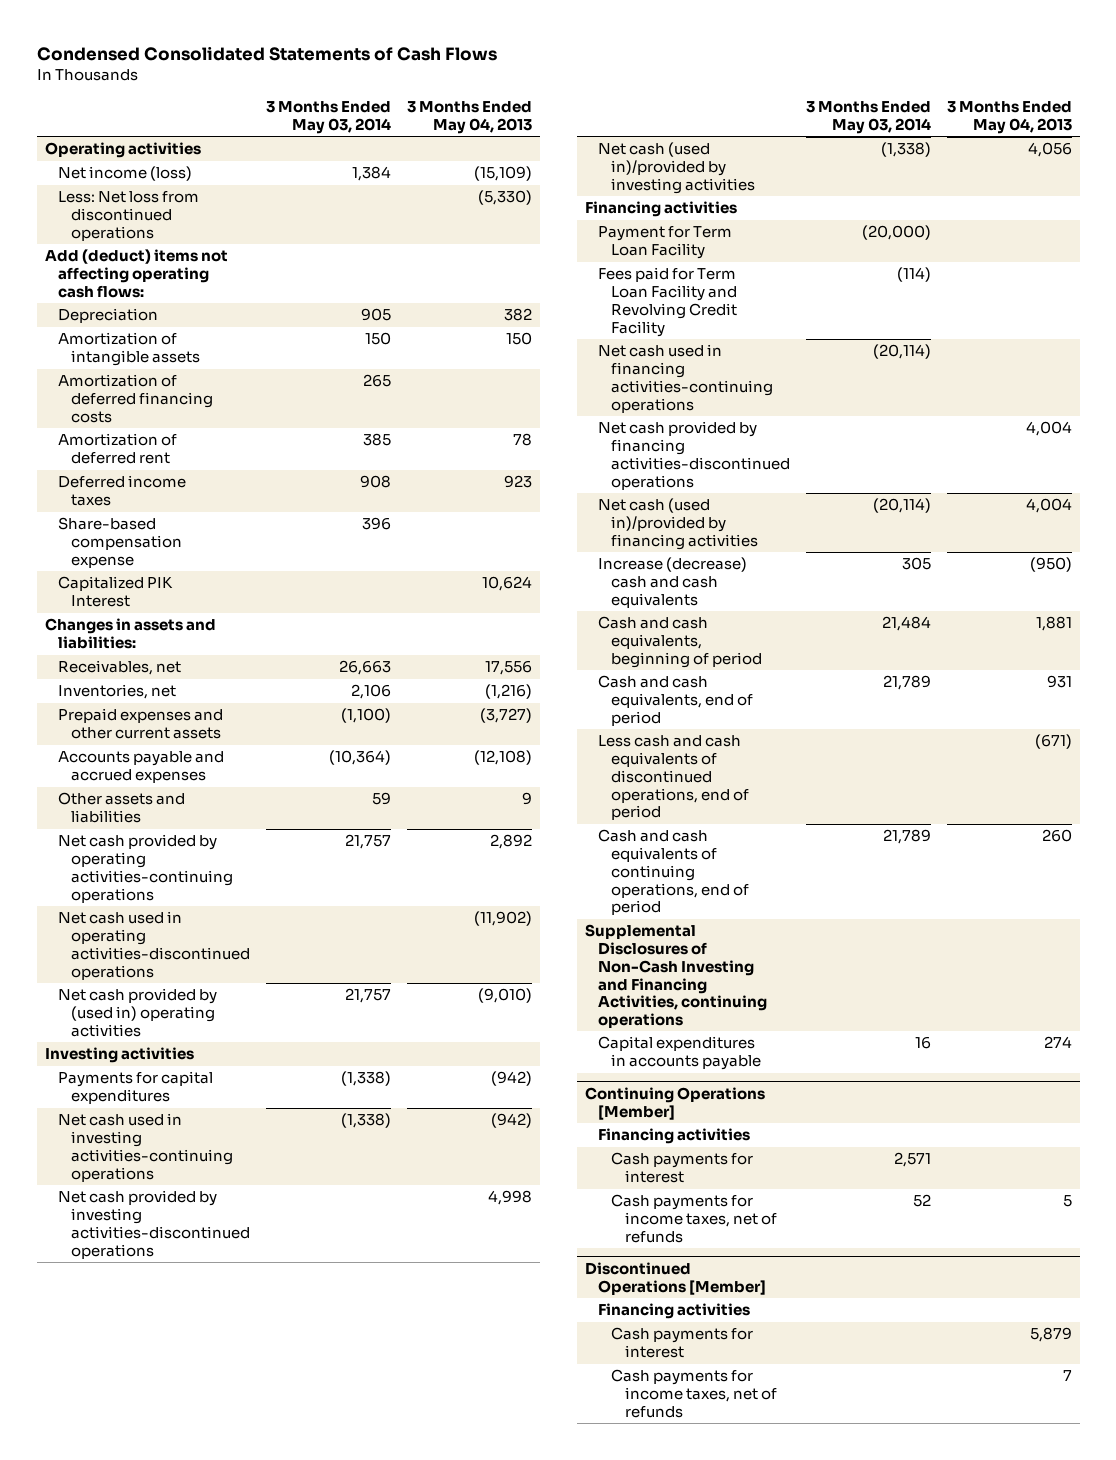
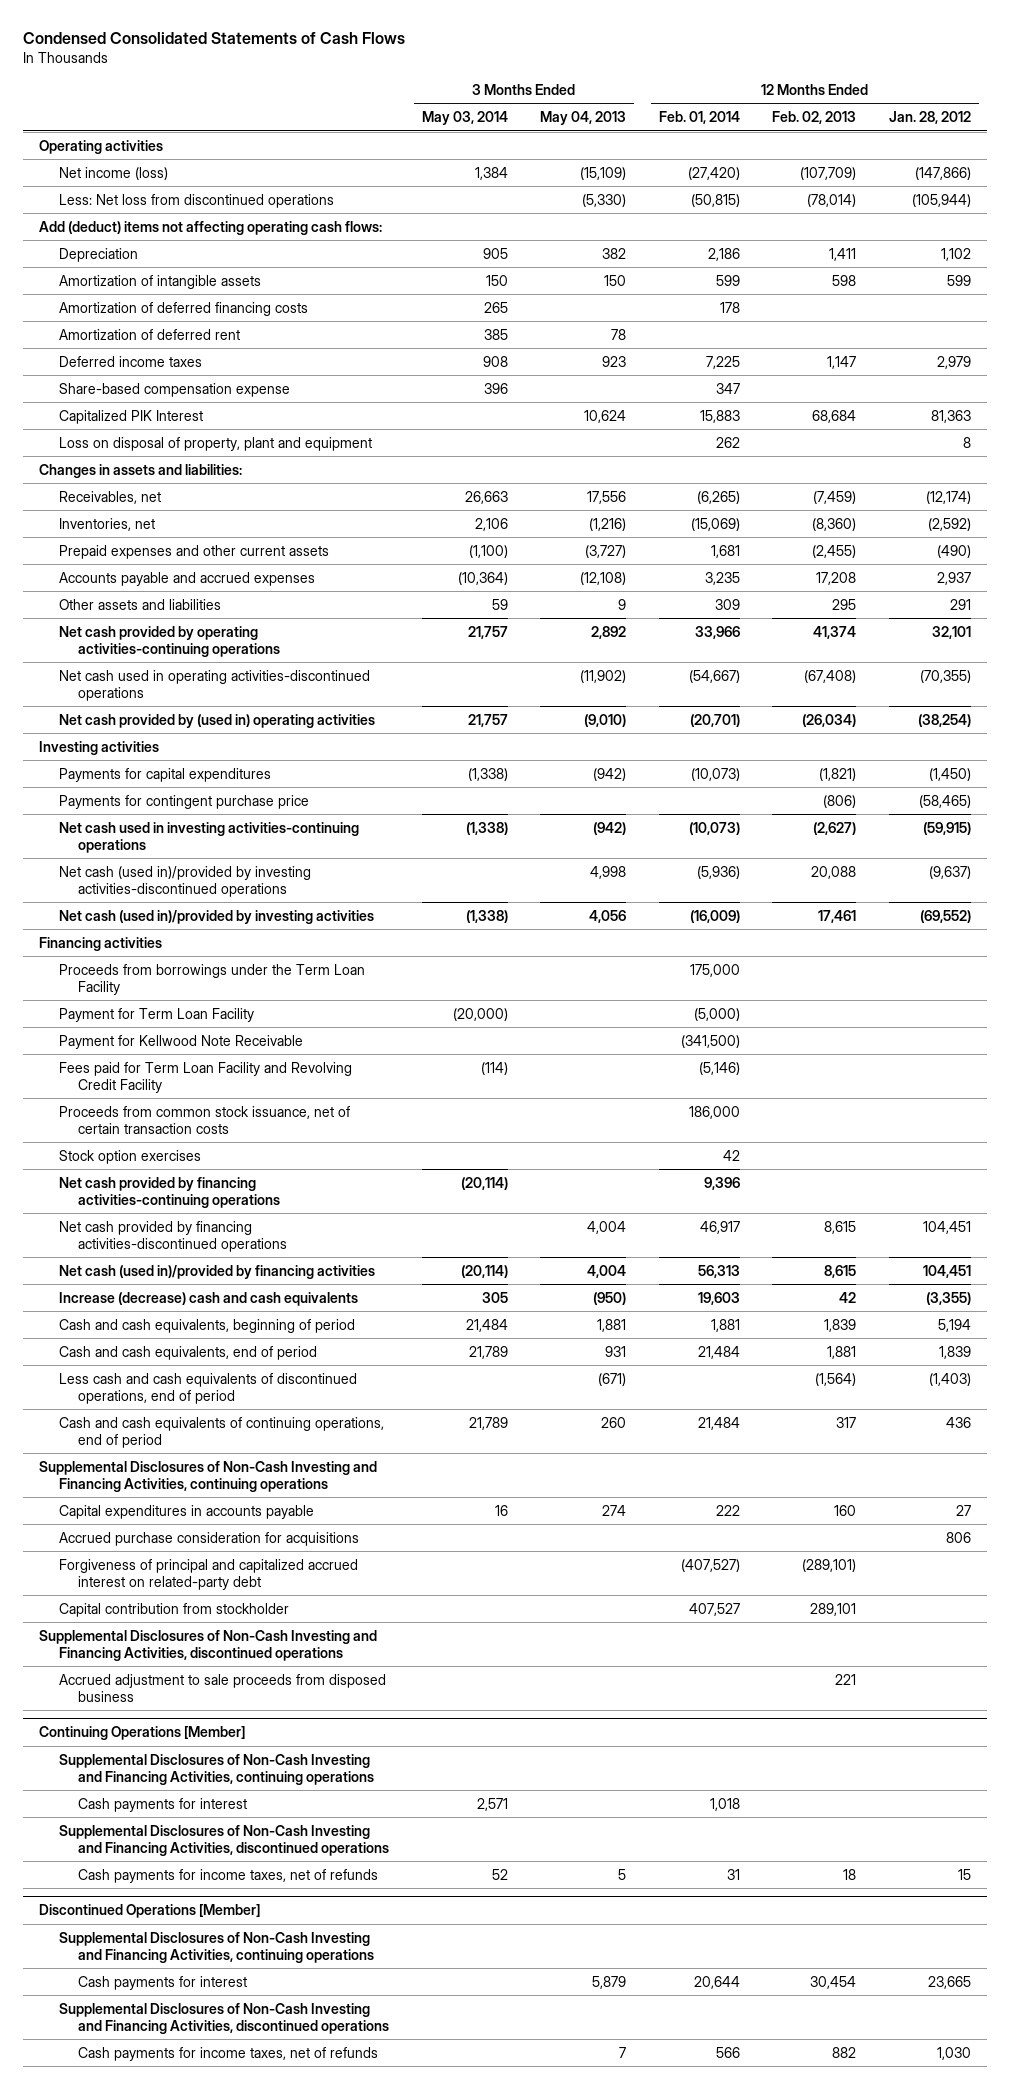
- | 3 Months Ended May 03, 2014 | 3 Months Ended May 04, 2013
+ | 3 Months Ended May 03, 2014 | 3 Months Ended May 04, 2013 | 12 Months Ended Feb. 01, 2014 | 12 Months Ended Feb. 02, 2013 | 12 Months Ended Jan. 28, 2012
+ Loss on disposal of property, plant and equipment | | | 262 | | 8
+ Payments for contingent purchase price | | | | (806) | (58,465)
- Net cash provided by investing activities-discontinued operations | | 4,998
+ Net cash (used in)/provided by investing activities-discontinued operations | | 4,998 | (5,936) | 20,088 | (9,637)
+ Proceeds from borrowings under the Term Loan Facility | | | 175,000 | |
+ Payment for Kellwood Note Receivable | | | (341,500) | |
- Net cash used in financing activities-continuing operations | (20,114) |
+ Proceeds from common stock issuance, net of certain transaction costs | | | 186,000 | |
+ Stock option exercises | | | 42 | |
+ Net cash provided by financing activities-continuing operations | (20,114) | | 9,396 | |
+ Accrued purchase consideration for acquisitions | | | | | 806
+ Forgiveness of principal and capitalized accrued interest on related-party debt | | | (407,527) | (289,101) |
+ Capital contribution from stockholder | | | 407,527 | 289,101 |
+ Supplemental Disclosures of Non-Cash Investing and Financing Activities, discontinued operations
+ Accrued adjustment to sale proceeds from disposed business | | | | 221 |
@ Continuing Operations [Member]
- Financing activities
+ Supplemental Disclosures of Non-Cash Investing and Financing Activities, continuing operations
+ Supplemental Disclosures of Non-Cash Investing and Financing Activities, discontinued operations
@ Discontinued Operations [Member]
- Financing activities
+ Supplemental Disclosures of Non-Cash Investing and Financing Activities, continuing operations
+ Supplemental Disclosures of Non-Cash Investing and Financing Activities, discontinued operations

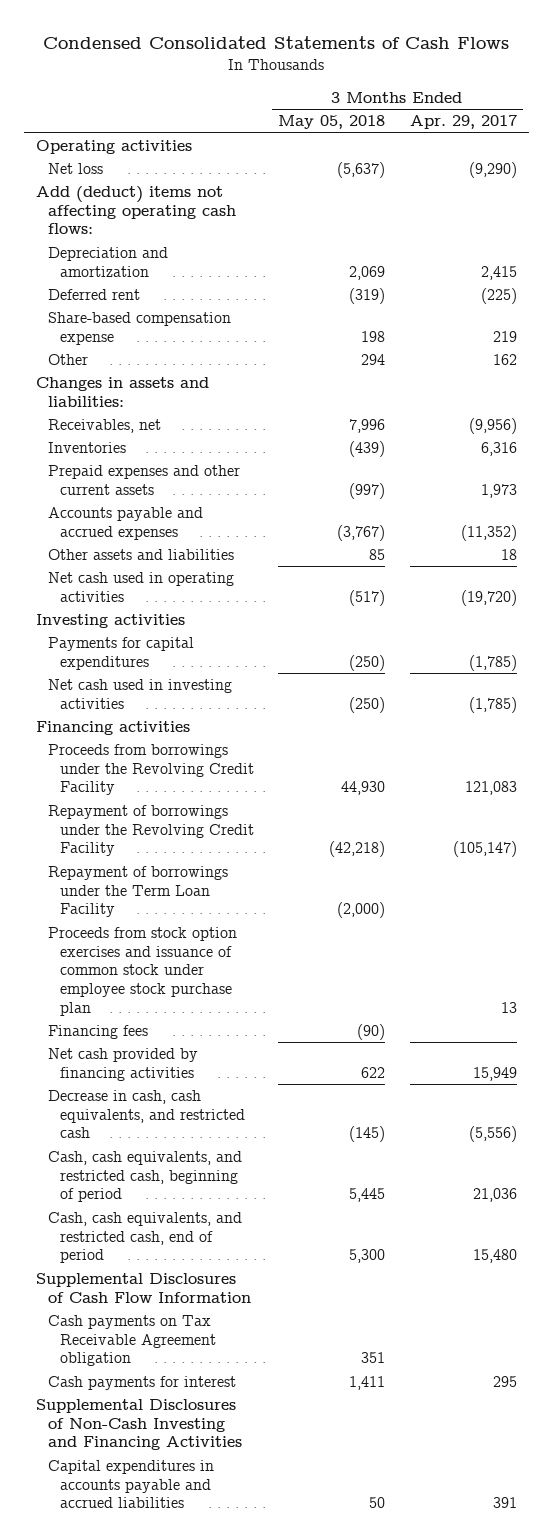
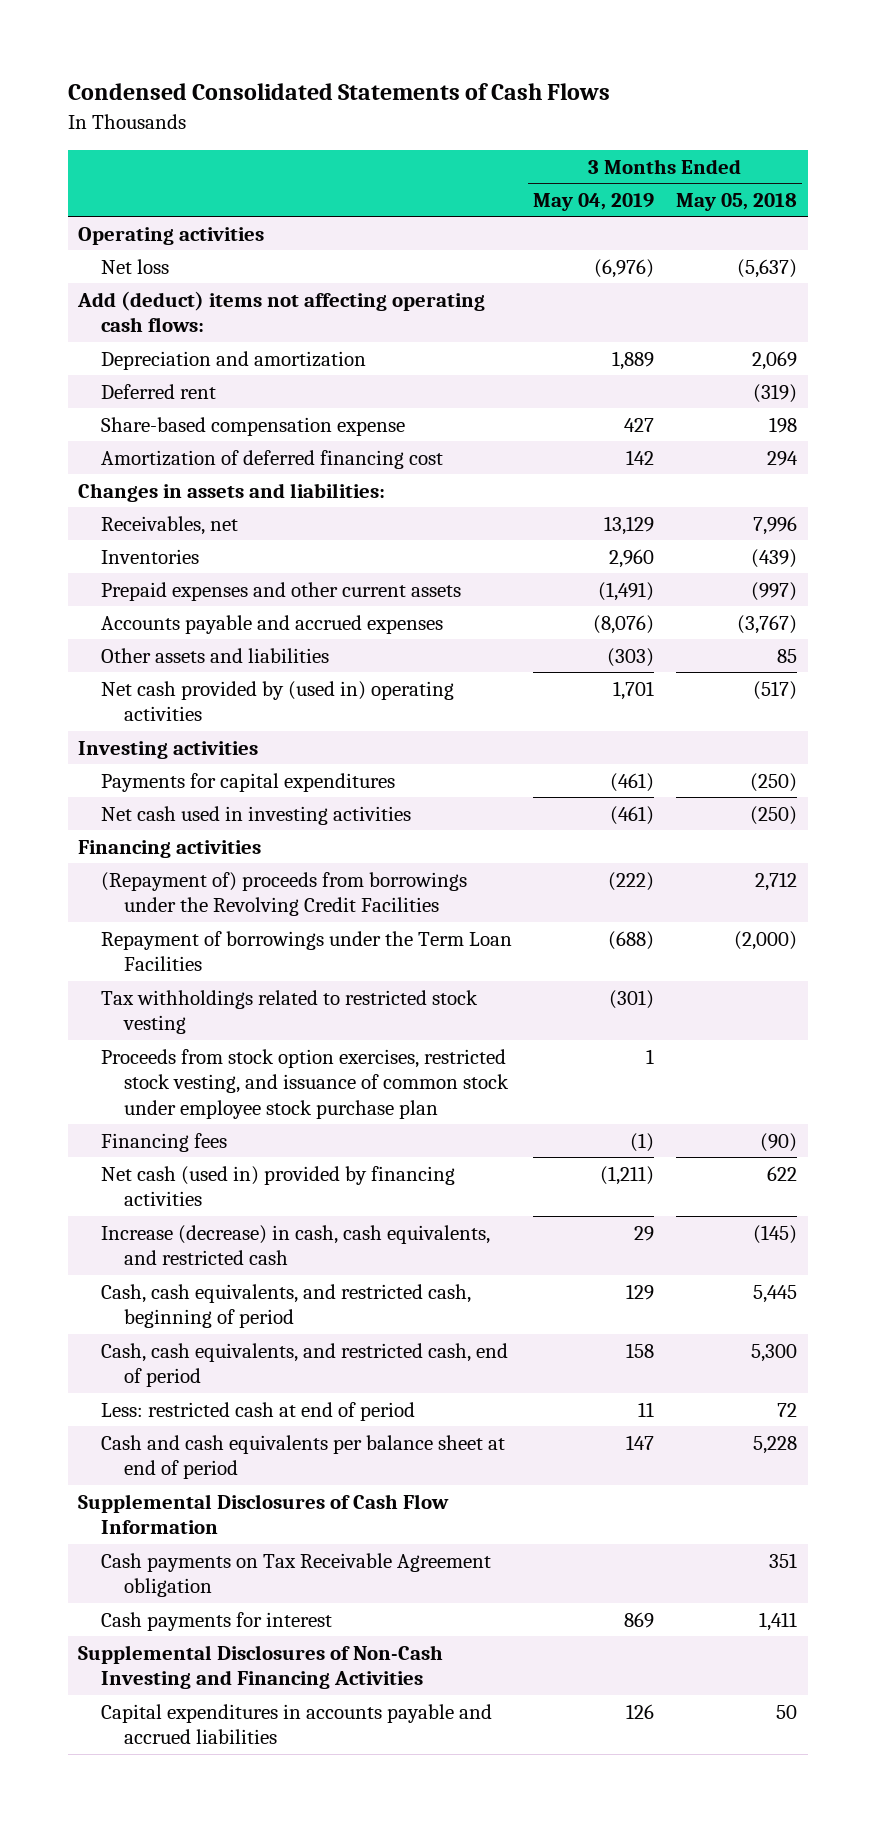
- | 3 Months Ended May 05, 2018 | 3 Months Ended Apr. 29, 2017
+ | 3 Months Ended May 04, 2019 | 3 Months Ended May 05, 2018
- Other | 294 | 162
+ Amortization of deferred financing cost | 142 | 294
- Net cash used in operating activities | (517) | (19,720)
+ Net cash provided by (used in) operating activities | 1,701 | (517)
- Proceeds from borrowings under the Revolving Credit Facility | 44,930 | 121,083
- Repayment of borrowings under the Revolving Credit Facility | (42,218) | (105,147)
- Repayment of borrowings under the Term Loan Facility | (2,000) |
- Proceeds from stock option exercises and issuance of common stock under employee stock purchase plan | | 13
+ (Repayment of) proceeds from borrowings under the Revolving Credit Facilities | (222) | 2,712
+ Repayment of borrowings under the Term Loan Facilities | (688) | (2,000)
+ Tax withholdings related to restricted stock vesting | (301) |
+ Proceeds from stock option exercises, restricted stock vesting, and issuance of common stock under employee stock purchase plan | 1 |
- Net cash provided by financing activities | 622 | 15,949
- Decrease in cash, cash equivalents, and restricted cash | (145) | (5,556)
+ Net cash (used in) provided by financing activities | (1,211) | 622
+ Increase (decrease) in cash, cash equivalents, and restricted cash | 29 | (145)
+ Less: restricted cash at end of period | 11 | 72
+ Cash and cash equivalents per balance sheet at end of period | 147 | 5,228

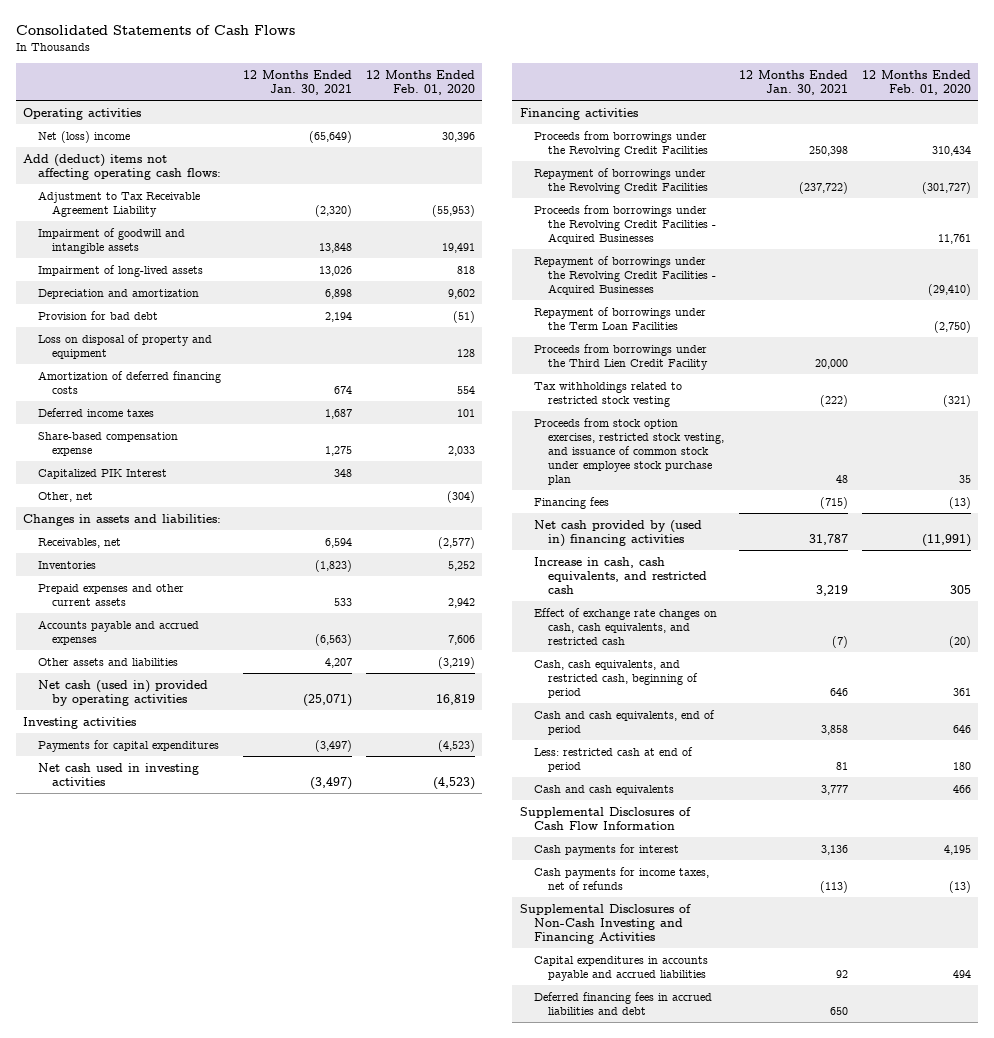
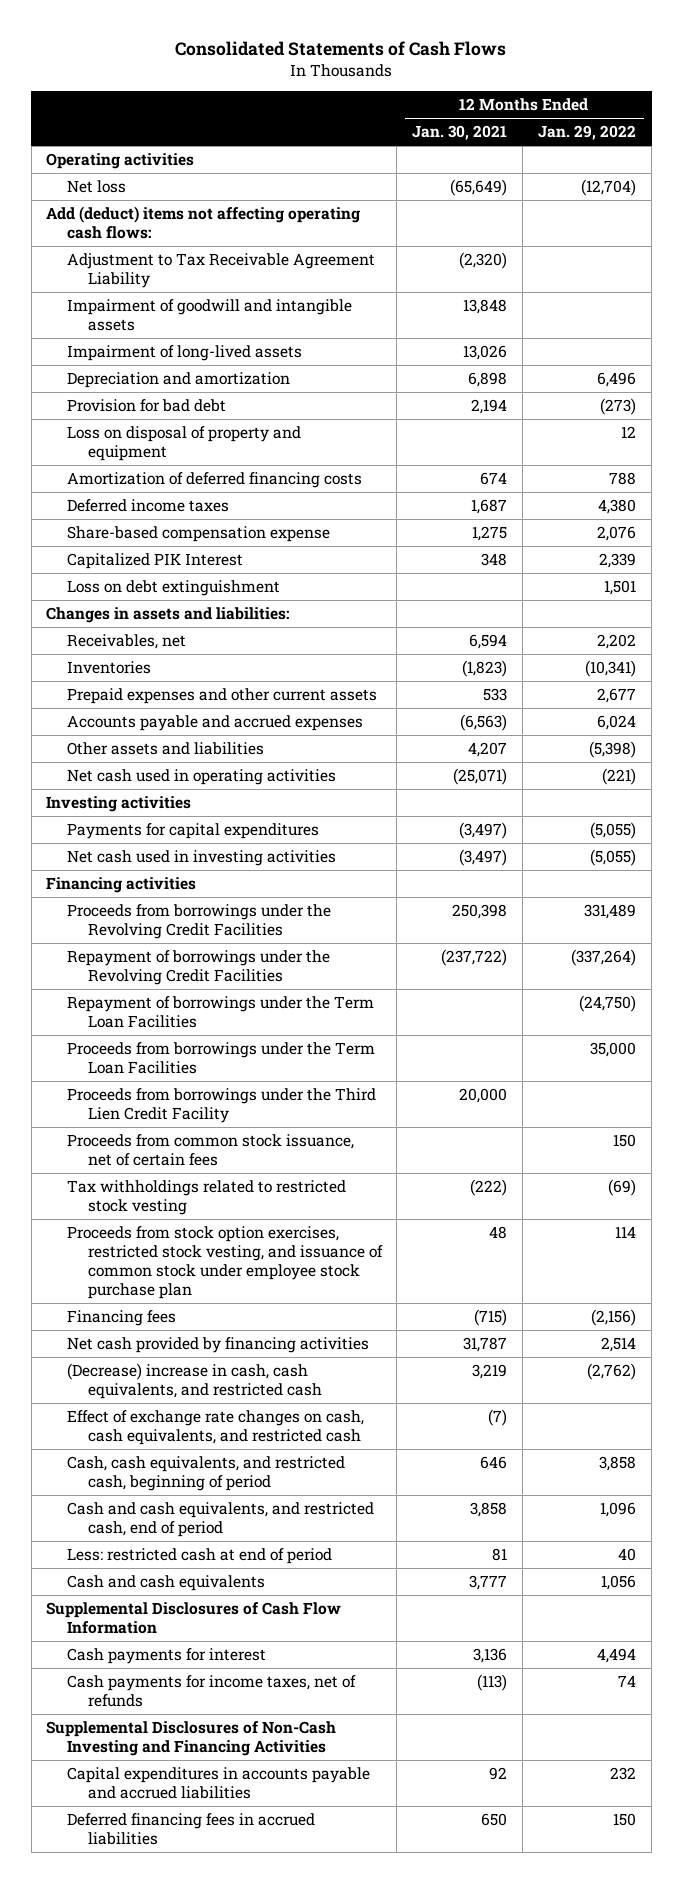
- | 12 Months Ended Jan. 30, 2021 | 12 Months Ended Feb. 01, 2020
+ | 12 Months Ended Jan. 30, 2021 | 12 Months Ended Jan. 29, 2022
- Net (loss) income | (65,649) | 30,396
+ Net loss | (65,649) | (12,704)
- Other, net | | (304)
+ Loss on debt extinguishment | | 1,501
- Net cash (used in) provided by operating activities | (25,071) | 16,819
+ Net cash used in operating activities | (25,071) | (221)
- Proceeds from borrowings under the Revolving Credit Facilities - Acquired Businesses | | 11,761
- Repayment of borrowings under the Revolving Credit Facilities - Acquired Businesses | | (29,410)
+ Proceeds from borrowings under the Term Loan Facilities | | 35,000
+ Proceeds from common stock issuance, net of certain fees | | 150
- Net cash provided by (used in) financing activities | 31,787 | (11,991)
- Increase in cash, cash equivalents, and restricted cash | 3,219 | 305
+ Net cash provided by financing activities | 31,787 | 2,514
+ (Decrease) increase in cash, cash equivalents, and restricted cash | 3,219 | (2,762)
- Cash and cash equivalents, end of period | 3,858 | 646
+ Cash and cash equivalents, and restricted cash, end of period | 3,858 | 1,096
- Deferred financing fees in accrued liabilities and debt | 650 |
+ Deferred financing fees in accrued liabilities | 650 | 150

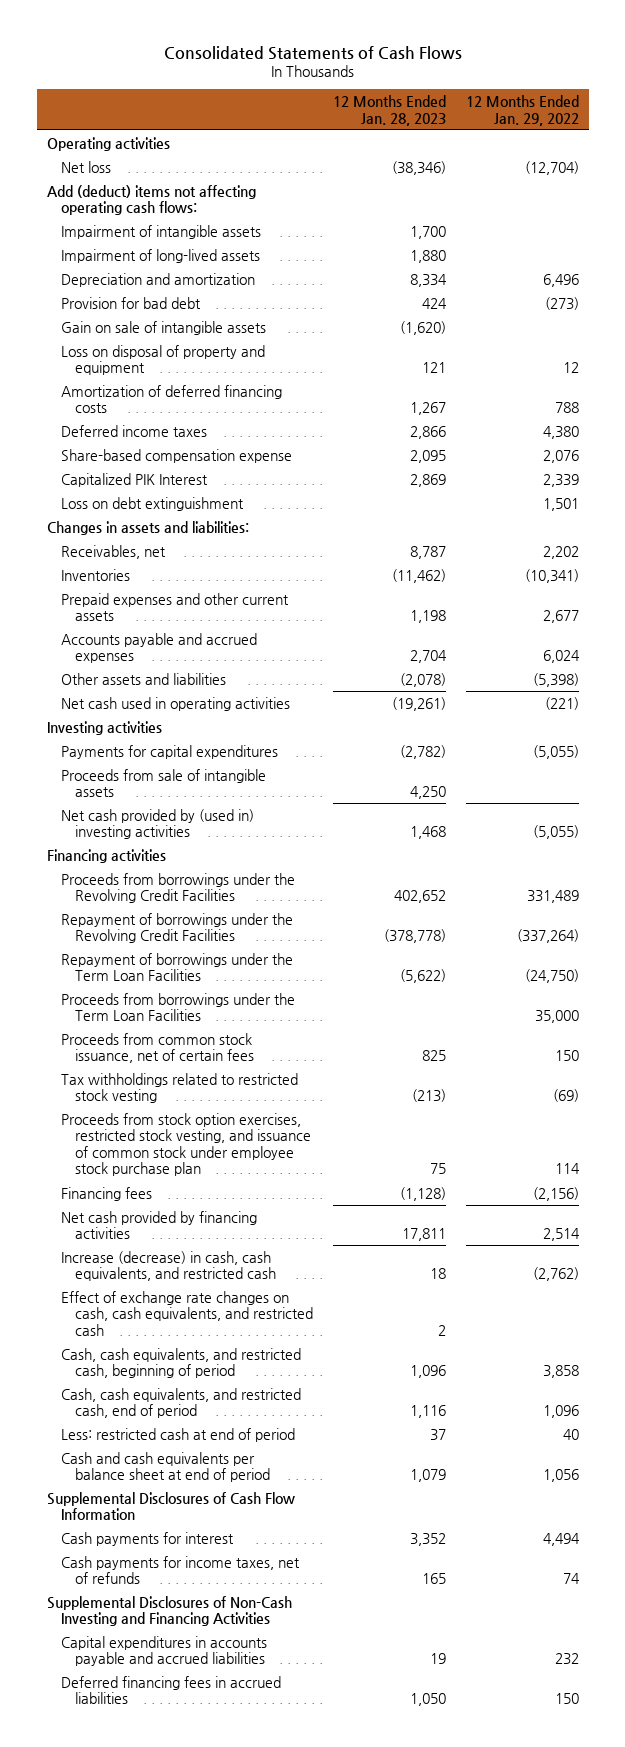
- | 12 Months Ended Jan. 30, 2021 | 12 Months Ended Jan. 29, 2022
+ | 12 Months Ended Jan. 28, 2023 | 12 Months Ended Jan. 29, 2022
- Adjustment to Tax Receivable Agreement Liability | (2,320) |
- Impairment of goodwill and intangible assets | 13,848 |
+ Impairment of intangible assets | 1,700 |
+ Gain on sale of intangible assets | (1,620) |
- Net cash used in investing activities | (3,497) | (5,055)
+ Proceeds from sale of intangible assets | 4,250 |
+ Net cash provided by (used in) investing activities | 1,468 | (5,055)
- Proceeds from borrowings under the Third Lien Credit Facility | 20,000 |
- (Decrease) increase in cash, cash equivalents, and restricted cash | 3,219 | (2,762)
+ Increase (decrease) in cash, cash equivalents, and restricted cash | 18 | (2,762)
- Cash and cash equivalents, and restricted cash, end of period | 3,858 | 1,096
+ Cash, cash equivalents, and restricted cash, end of period | 1,116 | 1,096
- Cash and cash equivalents | 3,777 | 1,056
+ Cash and cash equivalents per balance sheet at end of period | 1,079 | 1,056

